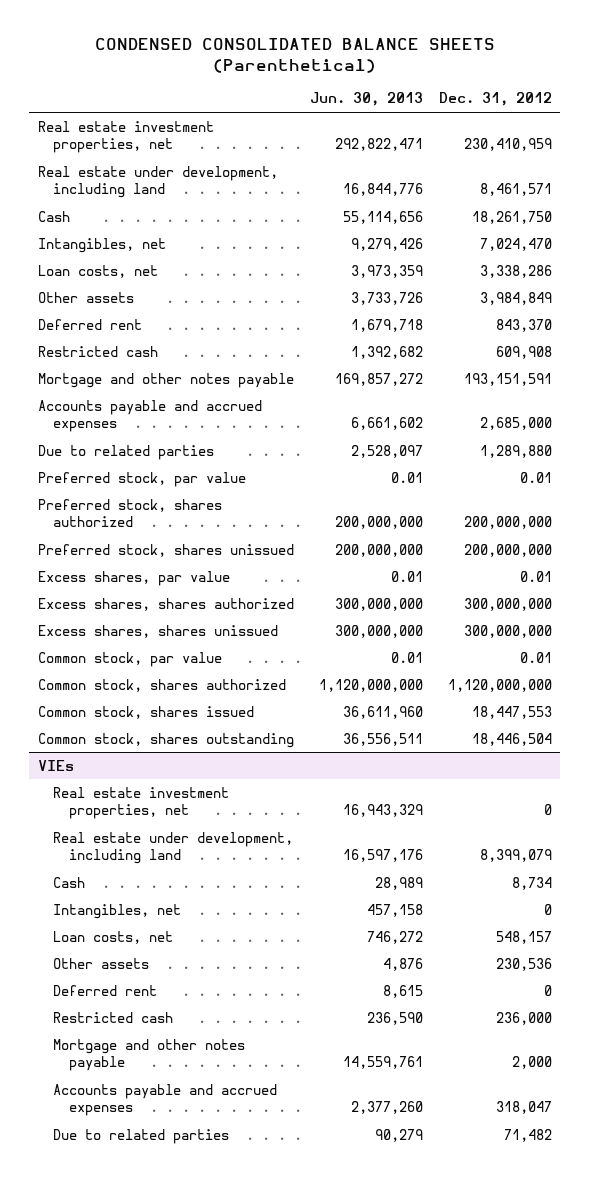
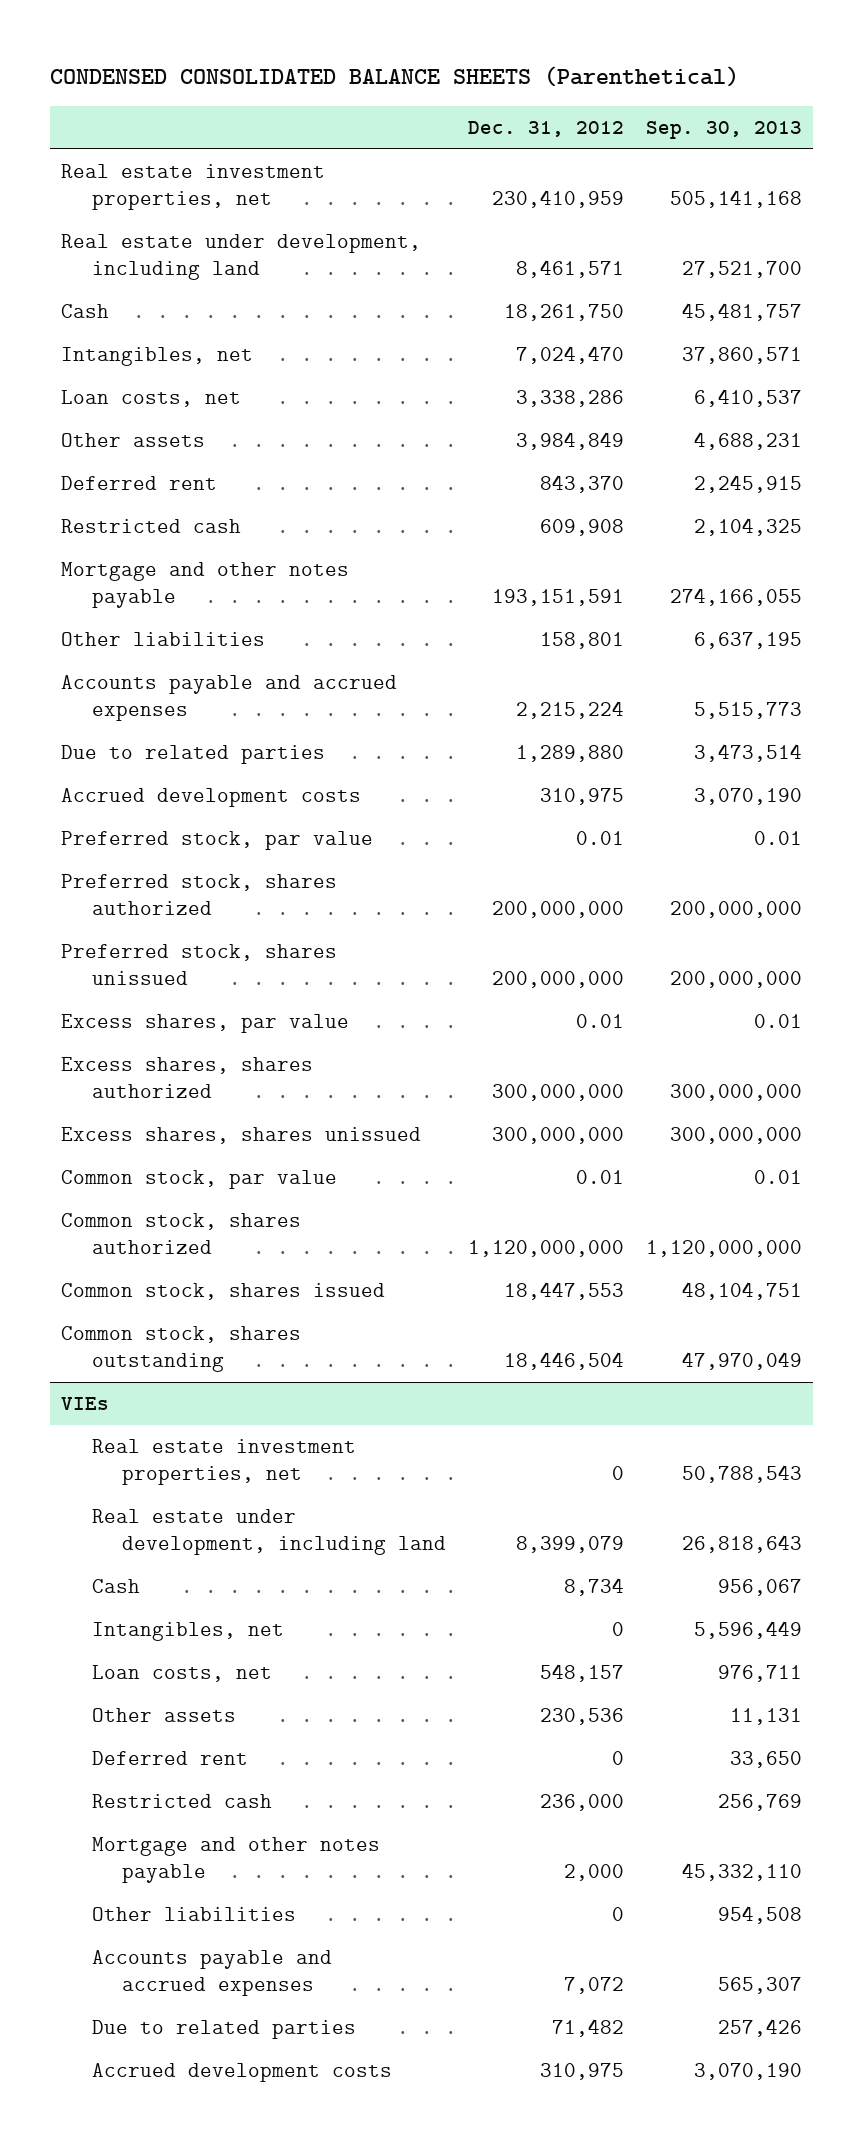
- | Jun. 30, 2013 | Dec. 31, 2012
+ | Dec. 31, 2012 | Sep. 30, 2013
- Accounts payable and accrued expenses | 6,661,602 | 2,685,000
+ Other liabilities | 158,801 | 6,637,195
+ Accounts payable and accrued expenses | 2,215,224 | 5,515,773
+ Accrued development costs | 310,975 | 3,070,190
@ VIEs
- Accounts payable and accrued expenses | 2,377,260 | 318,047
+ Other liabilities | 0 | 954,508
+ Accounts payable and accrued expenses | 7,072 | 565,307
+ Accrued development costs | 310,975 | 3,070,190

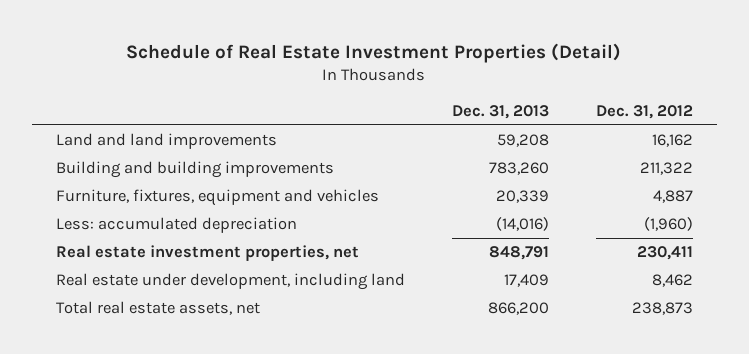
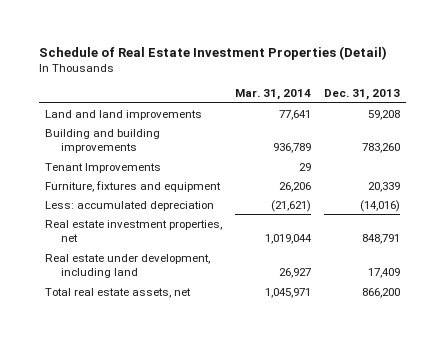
- | Dec. 31, 2013 | Dec. 31, 2012
+ | Mar. 31, 2014 | Dec. 31, 2013
- Furniture, fixtures, equipment and vehicles | 20,339 | 4,887
+ Tenant Improvements | 29 |
+ Furniture, fixtures and equipment | 26,206 | 20,339

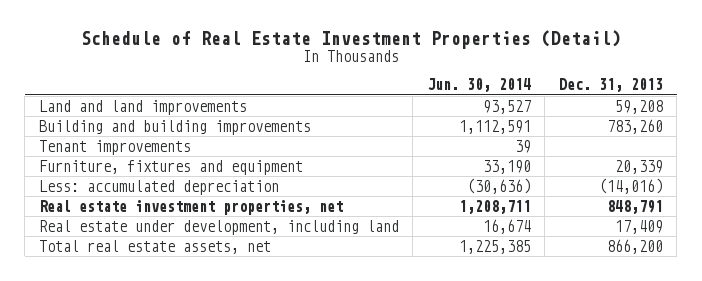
- | Mar. 31, 2014 | Dec. 31, 2013
+ | Jun. 30, 2014 | Dec. 31, 2013
- Tenant Improvements | 29 |
+ Tenant improvements | 39 |

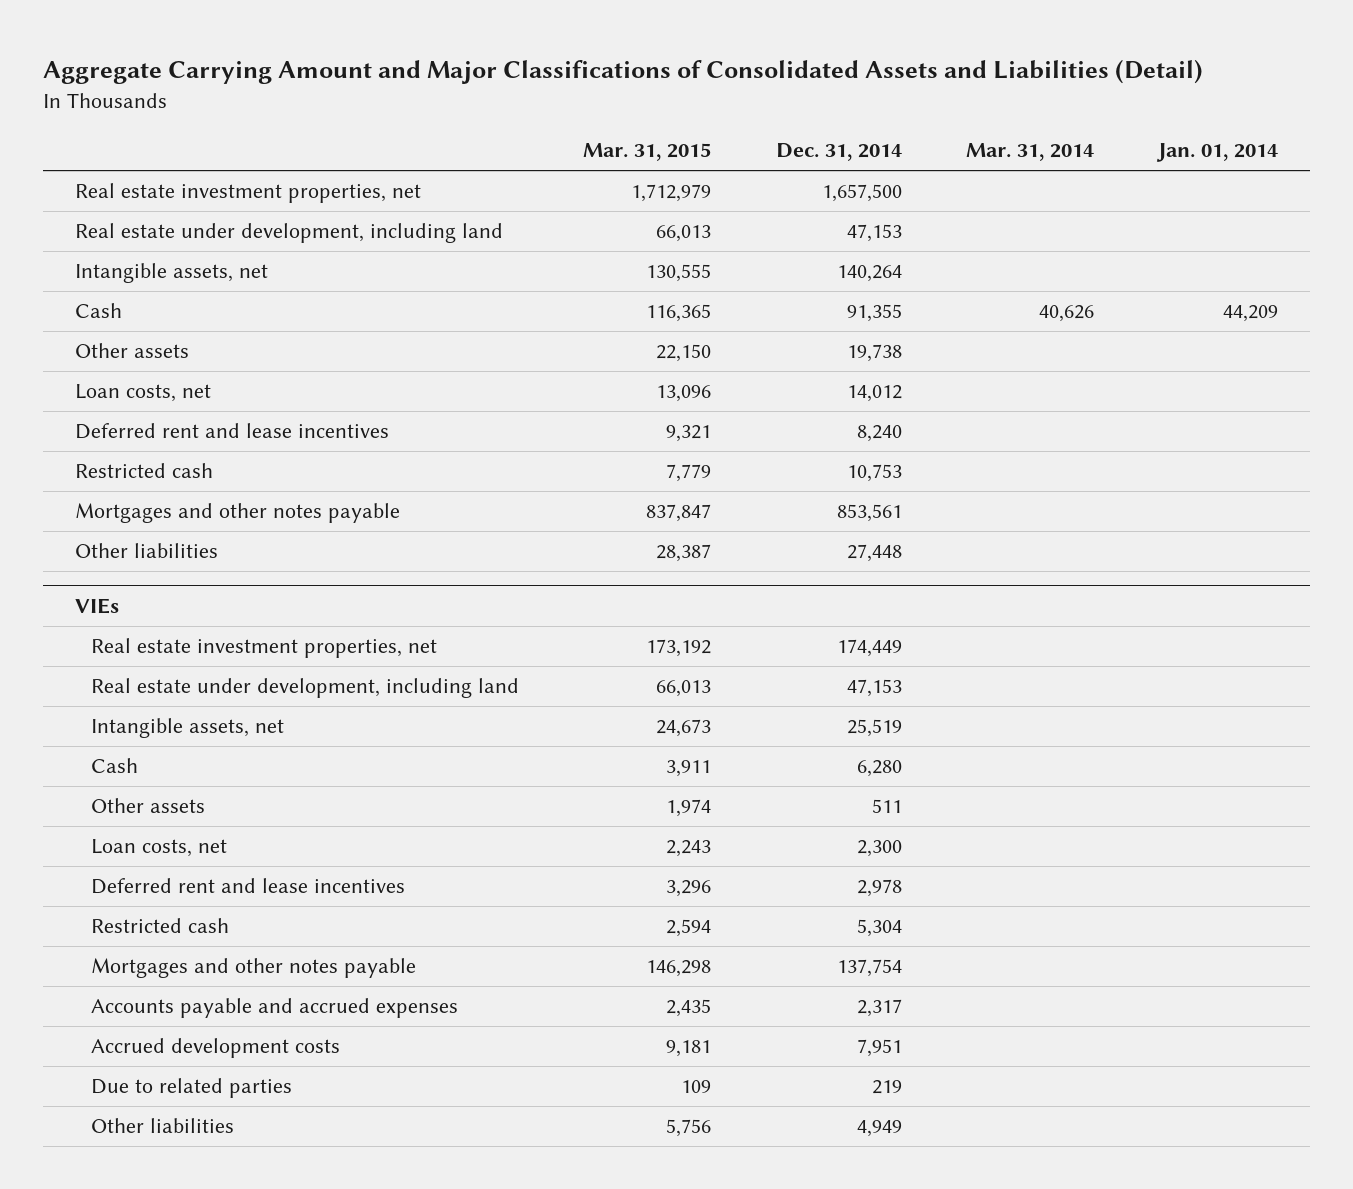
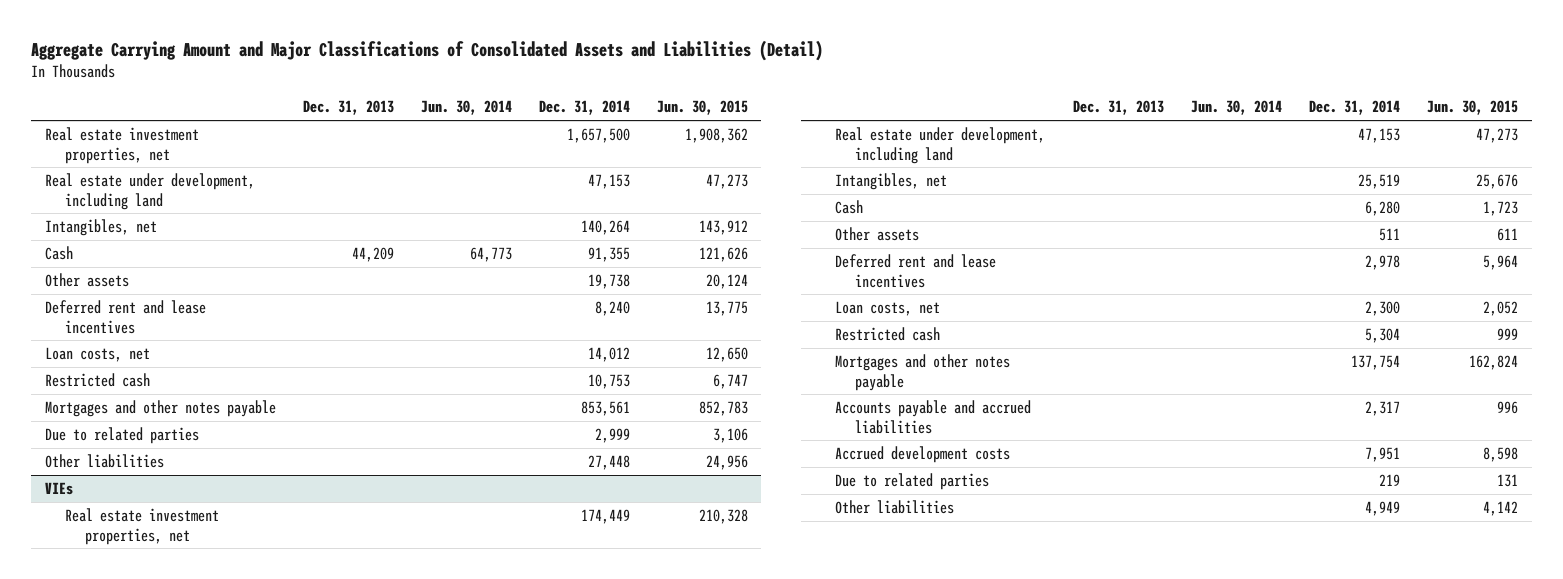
- | Mar. 31, 2015 | Dec. 31, 2014 | Mar. 31, 2014 | Jan. 01, 2014
+ | Dec. 31, 2013 | Jun. 30, 2014 | Dec. 31, 2014 | Jun. 30, 2015
- Intangible assets, net | 130,555 | 140,264 | |
+ Intangibles, net | | | 140,264 | 143,912
moved down: Loan costs, net | | | 14,012 | 12,650
+ Due to related parties | | | 2,999 | 3,106
@ VIEs
- Intangible assets, net | 24,673 | 25,519 | |
+ Intangibles, net | | | 25,519 | 25,676
moved down: Loan costs, net | | | 2,300 | 2,052
- Accounts payable and accrued expenses | 2,435 | 2,317 | |
+ Accounts payable and accrued liabilities | | | 2,317 | 996

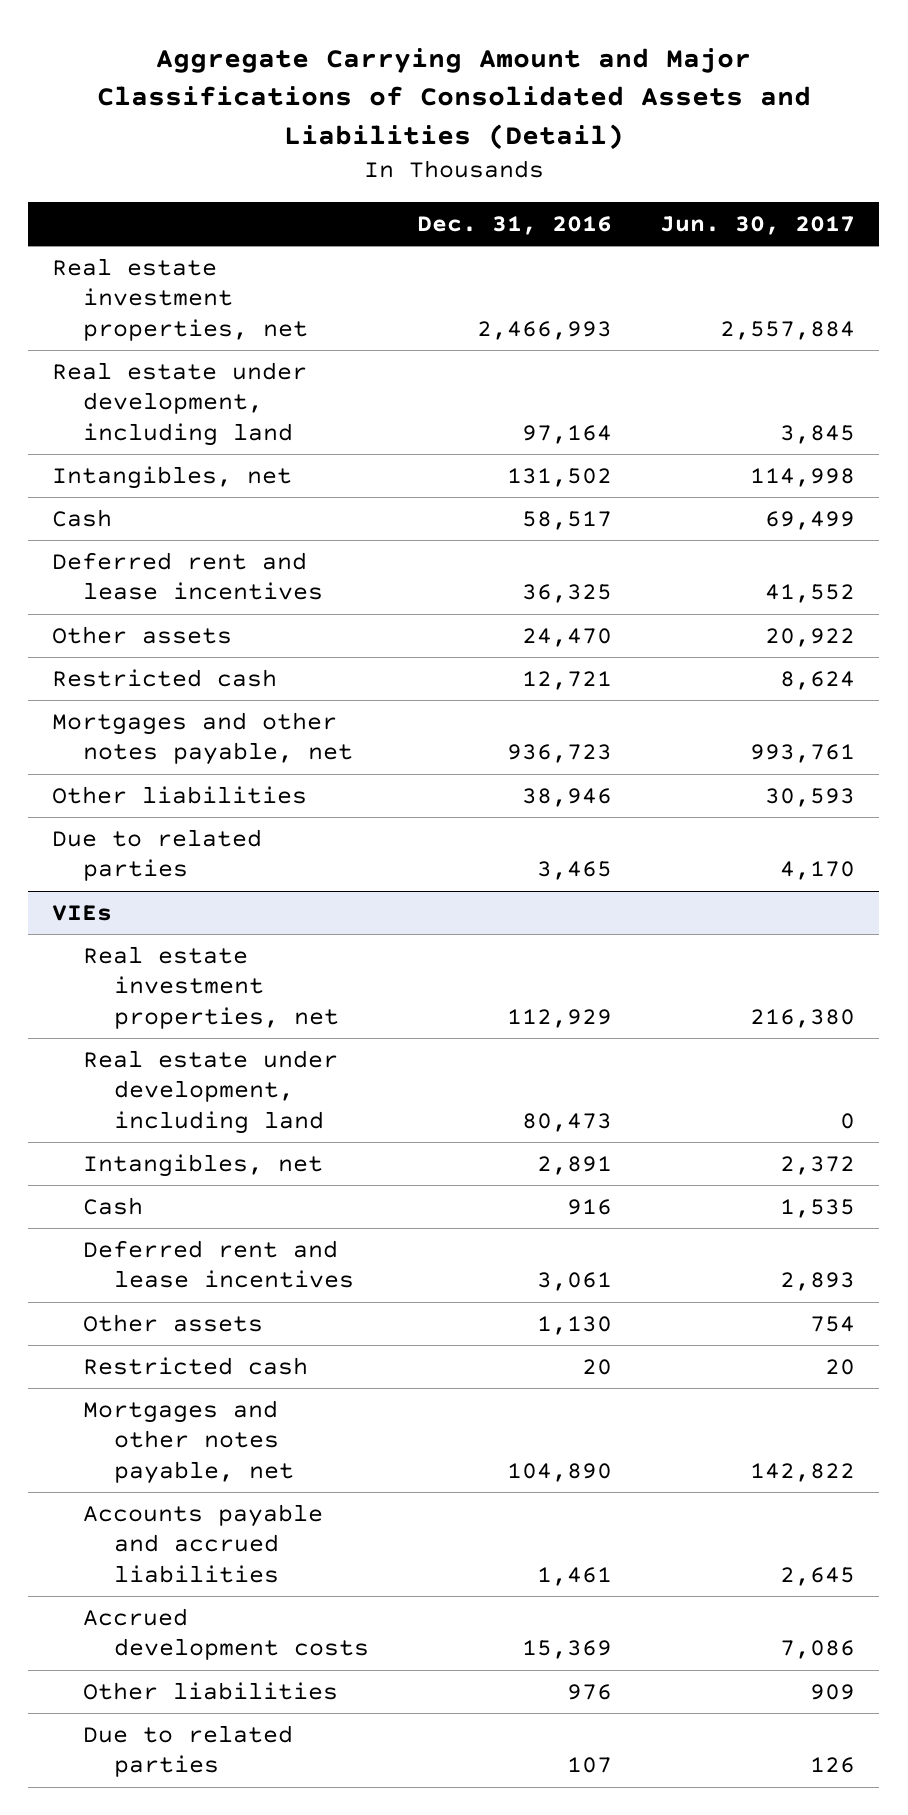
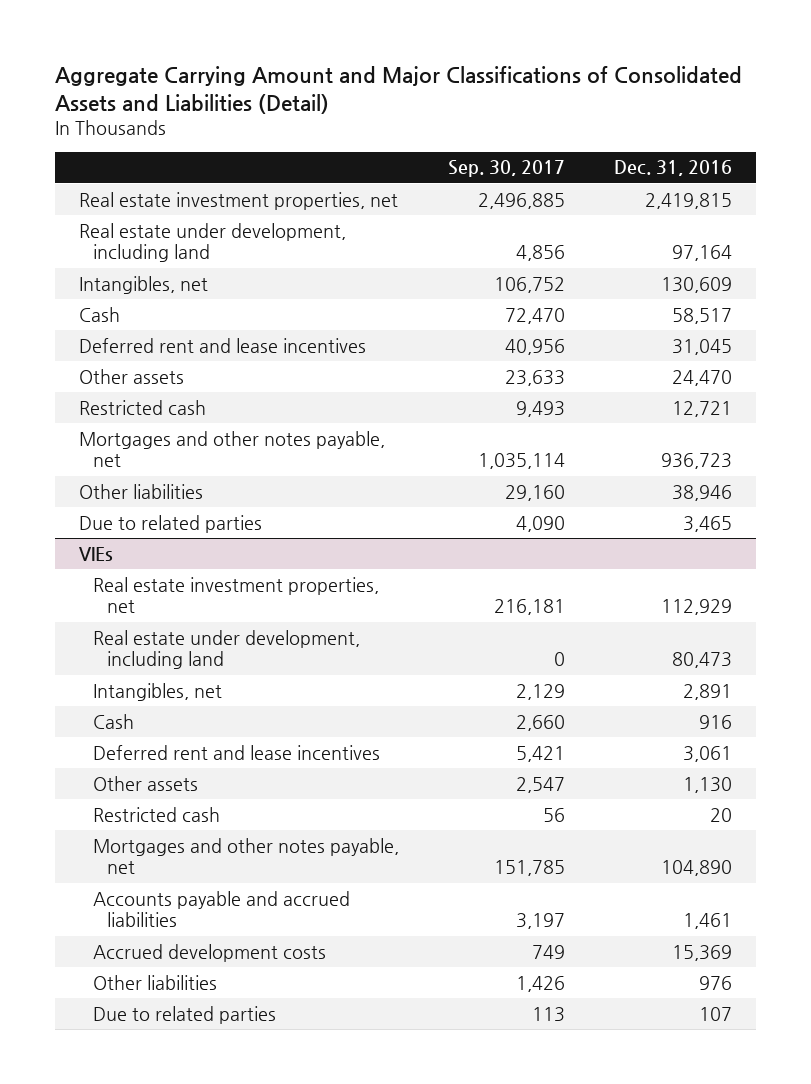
- | Dec. 31, 2016 | Jun. 30, 2017
+ | Sep. 30, 2017 | Dec. 31, 2016
- Real estate investment properties, net | 2,466,993 | 2,557,884
+ Real estate investment properties, net | 2,496,885 | 2,419,815
- Intangibles, net | 131,502 | 114,998
+ Intangibles, net | 106,752 | 130,609
- Deferred rent and lease incentives | 36,325 | 41,552
+ Deferred rent and lease incentives | 40,956 | 31,045

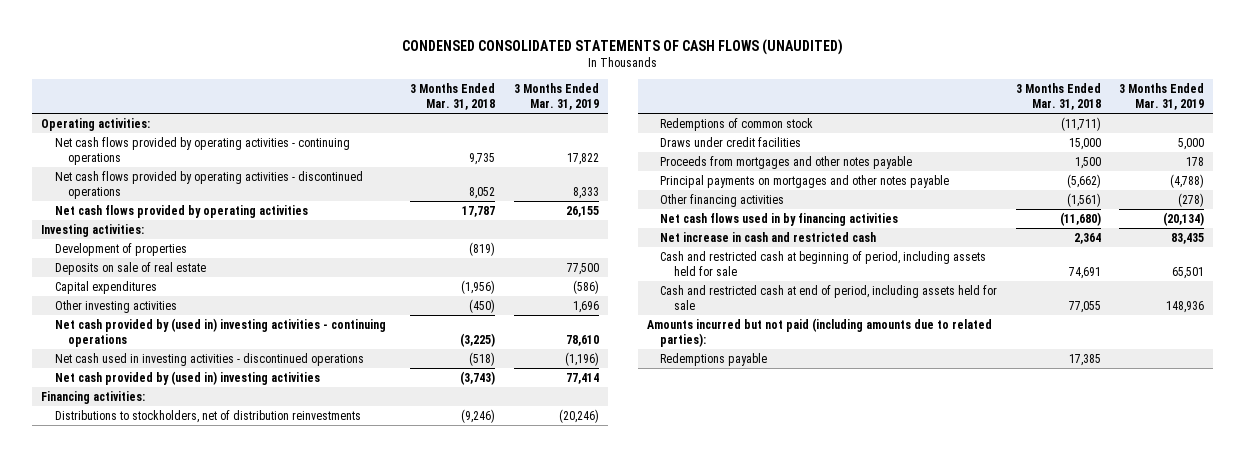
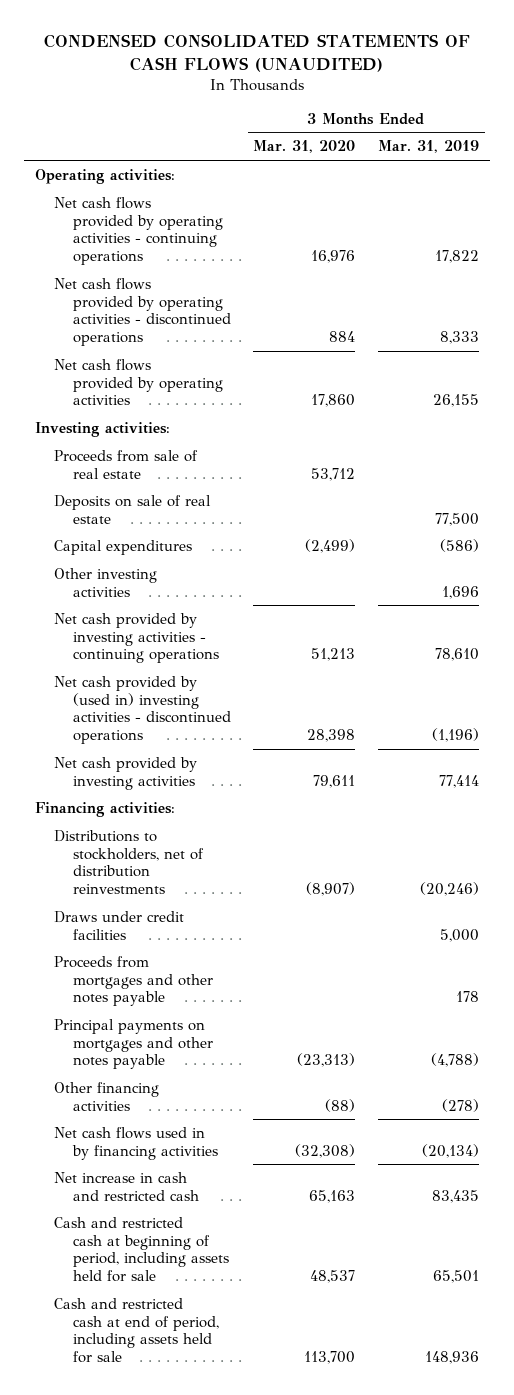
- | 3 Months Ended Mar. 31, 2018 | 3 Months Ended Mar. 31, 2019
+ | 3 Months Ended Mar. 31, 2020 | 3 Months Ended Mar. 31, 2019
- Development of properties | (819) |
+ Proceeds from sale of real estate | 53,712 |
- Net cash provided by (used in) investing activities - continuing operations | (3,225) | 78,610
- Net cash used in investing activities - discontinued operations | (518) | (1,196)
- Net cash provided by (used in) investing activities | (3,743) | 77,414
+ Net cash provided by investing activities - continuing operations | 51,213 | 78,610
+ Net cash provided by (used in) investing activities - discontinued operations | 28,398 | (1,196)
+ Net cash provided by investing activities | 79,611 | 77,414
- Redemptions of common stock | (11,711) |
- Amounts incurred but not paid (including amounts due to related parties):
- Redemptions payable | 17,385 |

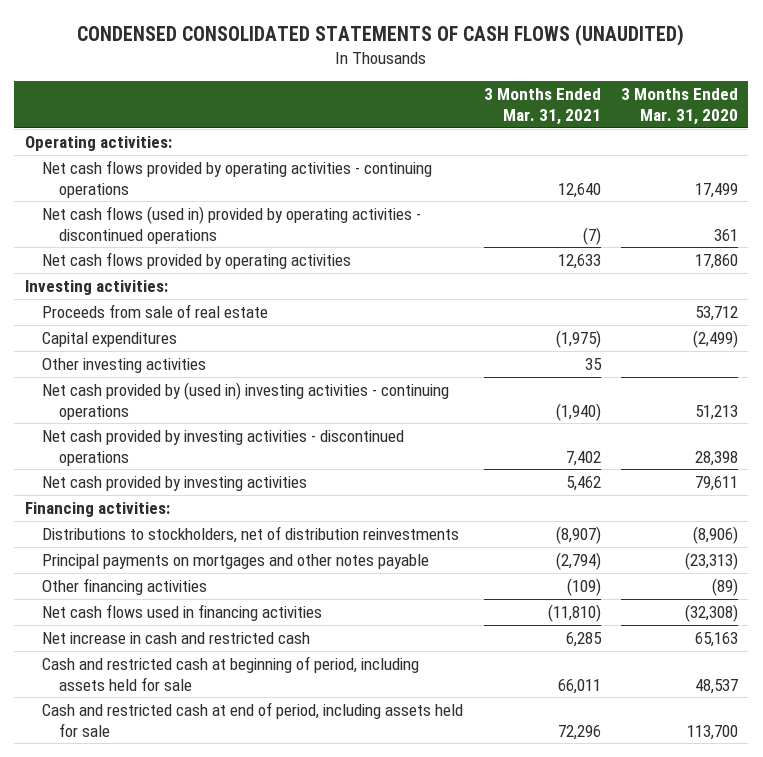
- | 3 Months Ended Mar. 31, 2020 | 3 Months Ended Mar. 31, 2019
+ | 3 Months Ended Mar. 31, 2021 | 3 Months Ended Mar. 31, 2020
- Net cash flows provided by operating activities - continuing operations | 16,976 | 17,822
- Net cash flows provided by operating activities - discontinued operations | 884 | 8,333
+ Net cash flows provided by operating activities - continuing operations | 12,640 | 17,499
+ Net cash flows (used in) provided by operating activities - discontinued operations | (7) | 361
- Deposits on sale of real estate | | 77,500
- Net cash provided by investing activities - continuing operations | 51,213 | 78,610
- Net cash provided by (used in) investing activities - discontinued operations | 28,398 | (1,196)
+ Net cash provided by (used in) investing activities - continuing operations | (1,940) | 51,213
+ Net cash provided by investing activities - discontinued operations | 7,402 | 28,398
- Distributions to stockholders, net of distribution reinvestments | (8,907) | (20,246)
- Draws under credit facilities | | 5,000
- Proceeds from mortgages and other notes payable | | 178
+ Distributions to stockholders, net of distribution reinvestments | (8,907) | (8,906)
- Other financing activities | (88) | (278)
- Net cash flows used in by financing activities | (32,308) | (20,134)
+ Other financing activities | (109) | (89)
+ Net cash flows used in financing activities | (11,810) | (32,308)

